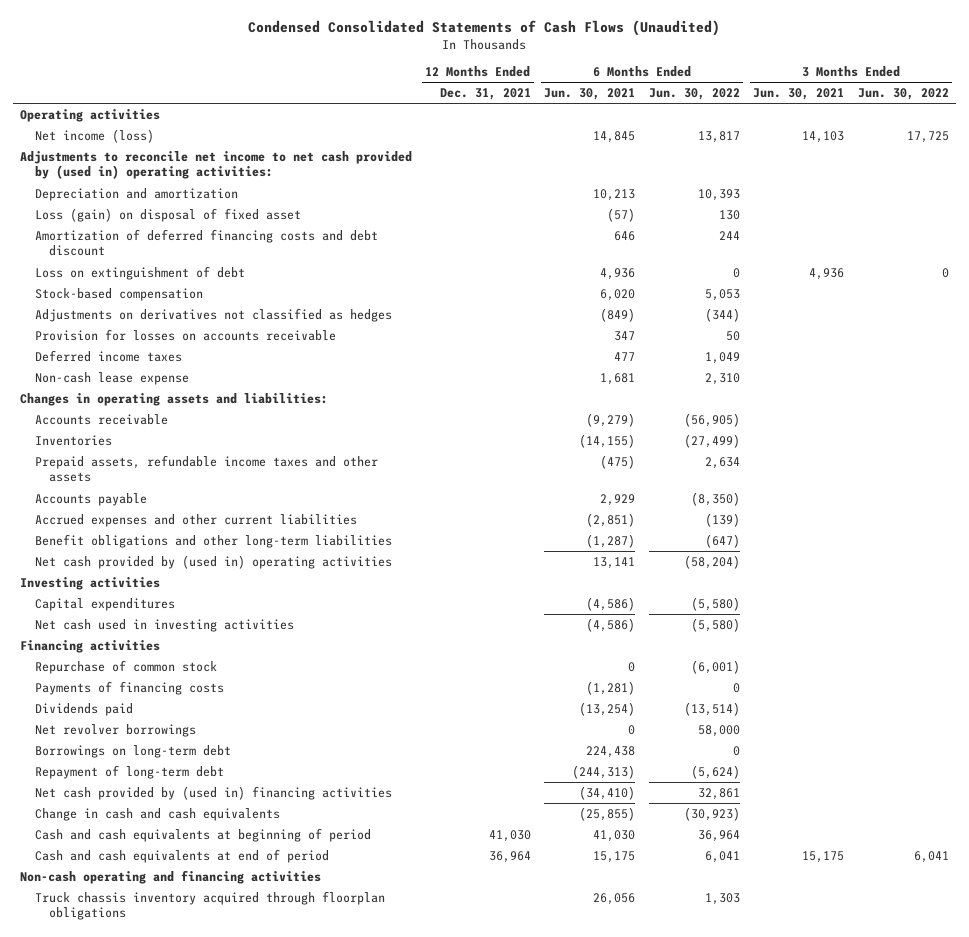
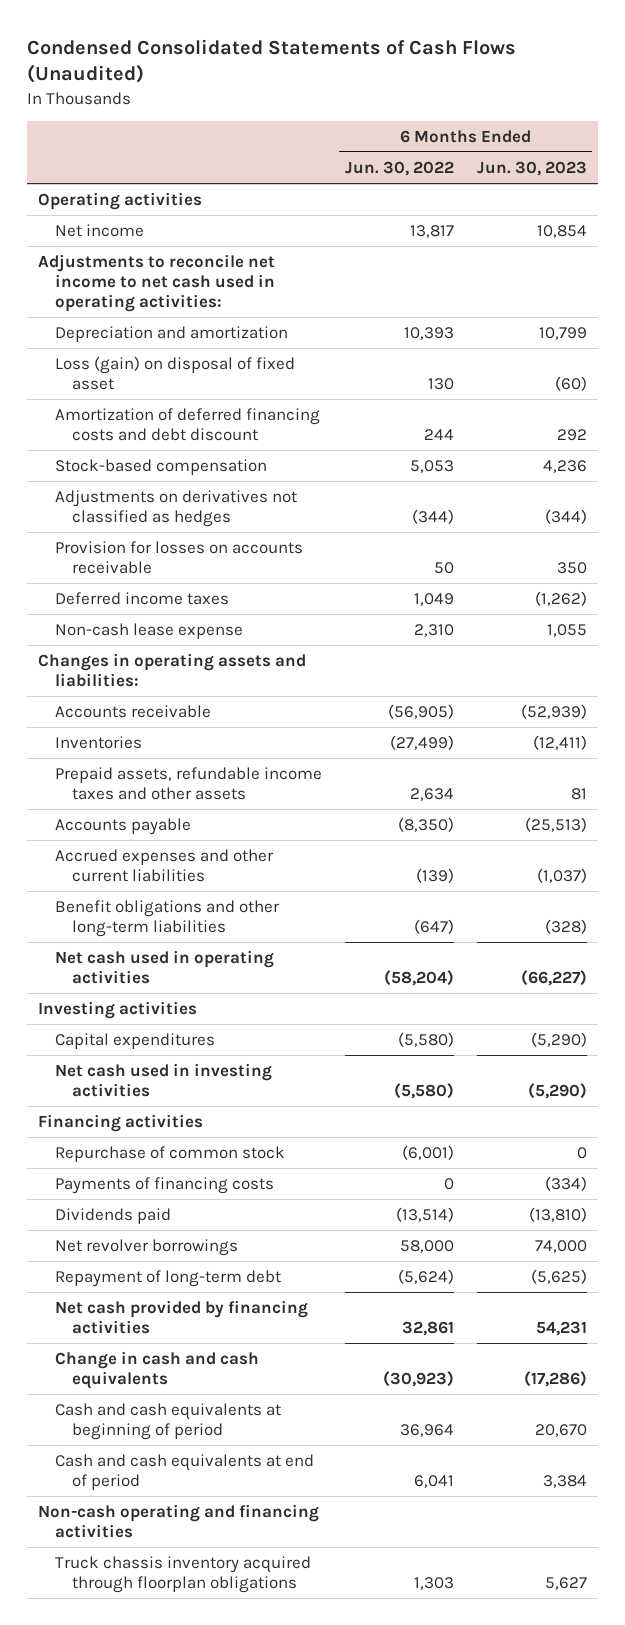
- | 12 Months Ended Dec. 31, 2021 | 6 Months Ended Jun. 30, 2021 | 6 Months Ended Jun. 30, 2022 | 3 Months Ended Jun. 30, 2021 | 3 Months Ended Jun. 30, 2022
+ | 6 Months Ended Jun. 30, 2022 | 6 Months Ended Jun. 30, 2023
- Net income (loss) | | 14,845 | 13,817 | 14,103 | 17,725
- Adjustments to reconcile net income to net cash provided by (used in) operating activities:
+ Net income | 13,817 | 10,854
+ Adjustments to reconcile net income to net cash used in operating activities:
- Loss on extinguishment of debt | | 4,936 | 0 | 4,936 | 0
- Net cash provided by (used in) operating activities | | 13,141 | (58,204) | |
+ Net cash used in operating activities | (58,204) | (66,227)
- Borrowings on long-term debt | | 224,438 | 0 | |
- Net cash provided by (used in) financing activities | | (34,410) | 32,861 | |
+ Net cash provided by financing activities | 32,861 | 54,231

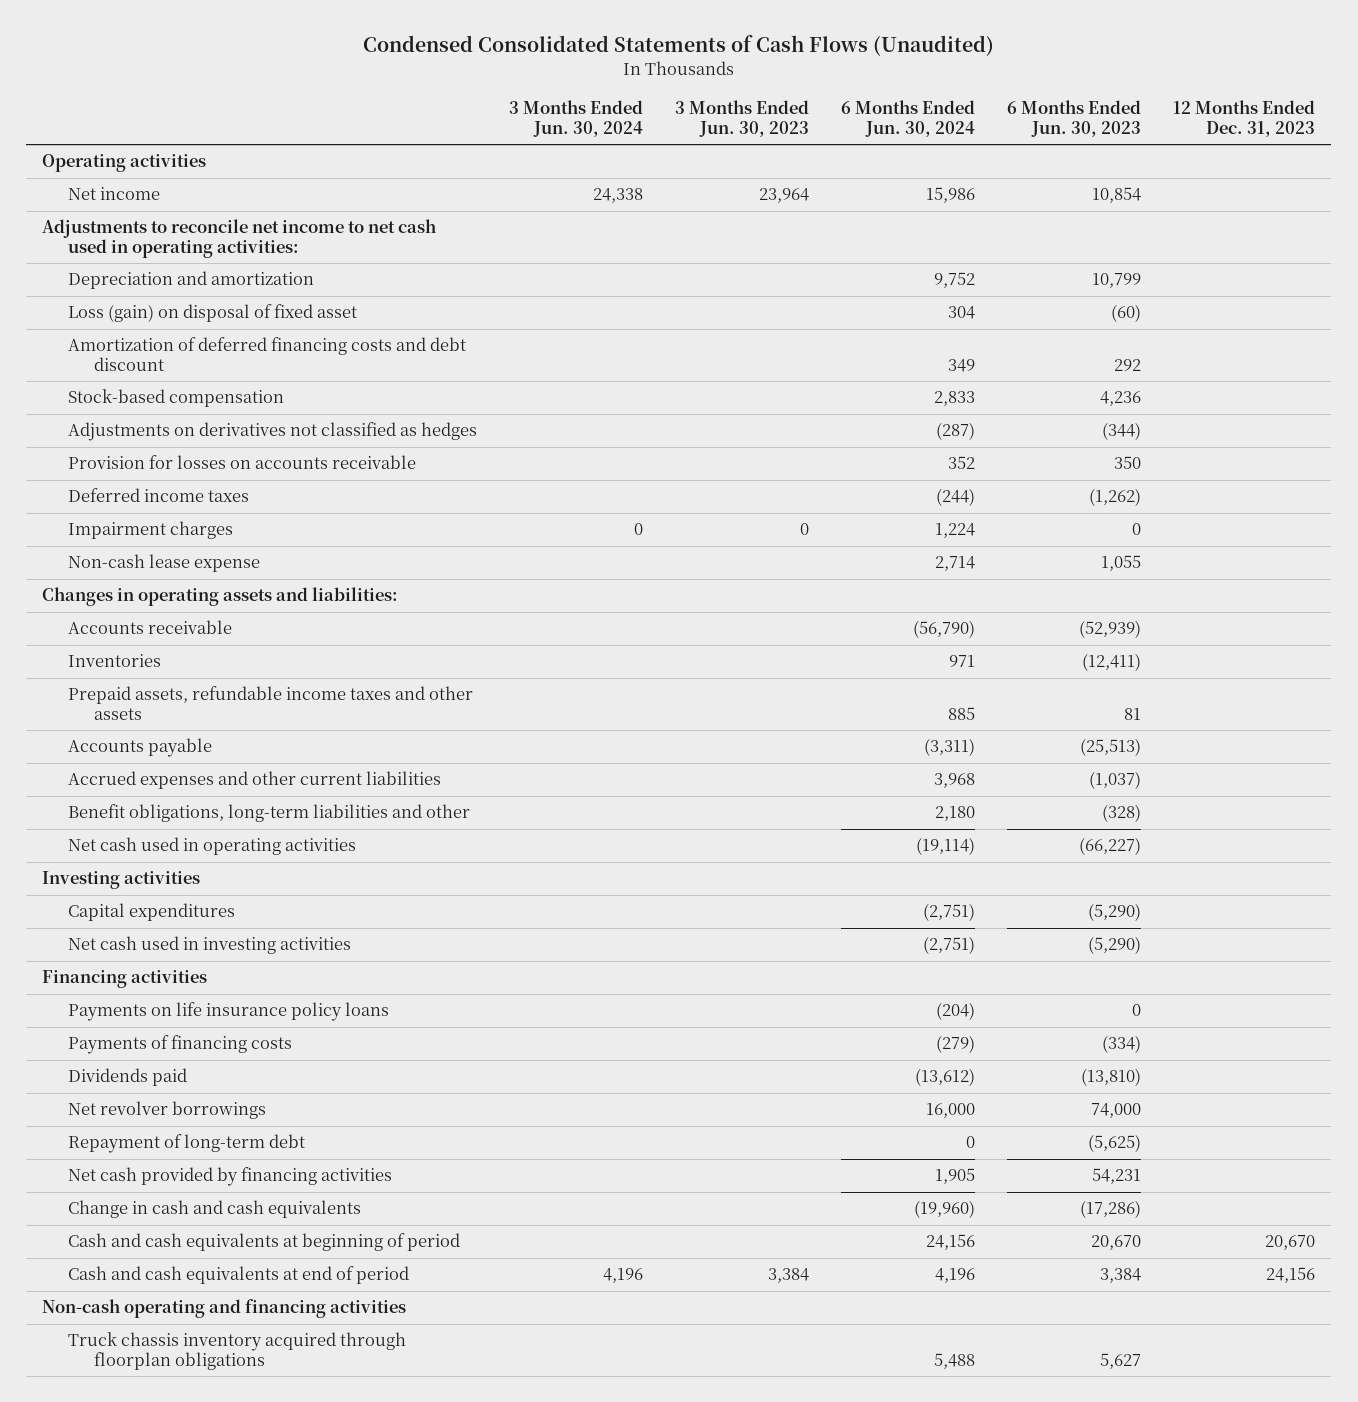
- | 6 Months Ended Jun. 30, 2022 | 6 Months Ended Jun. 30, 2023
+ | 3 Months Ended Jun. 30, 2024 | 3 Months Ended Jun. 30, 2023 | 6 Months Ended Jun. 30, 2024 | 6 Months Ended Jun. 30, 2023 | 12 Months Ended Dec. 31, 2023
+ Impairment charges | 0 | 0 | 1,224 | 0 |
- Benefit obligations and other long-term liabilities | (647) | (328)
+ Benefit obligations, long-term liabilities and other | | | 2,180 | (328) |
- Repurchase of common stock | (6,001) | 0
+ Payments on life insurance policy loans | | | (204) | 0 |

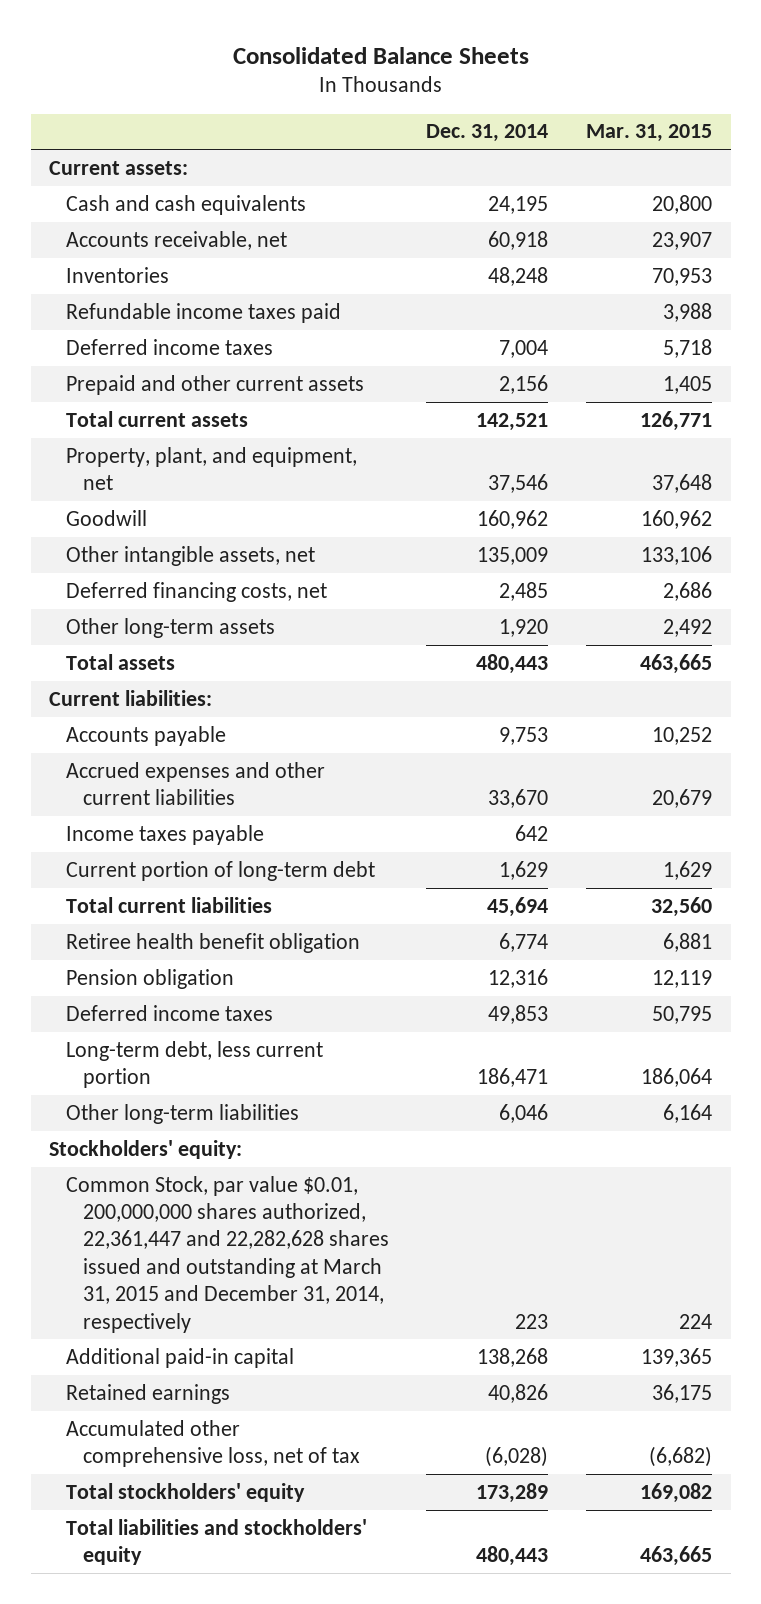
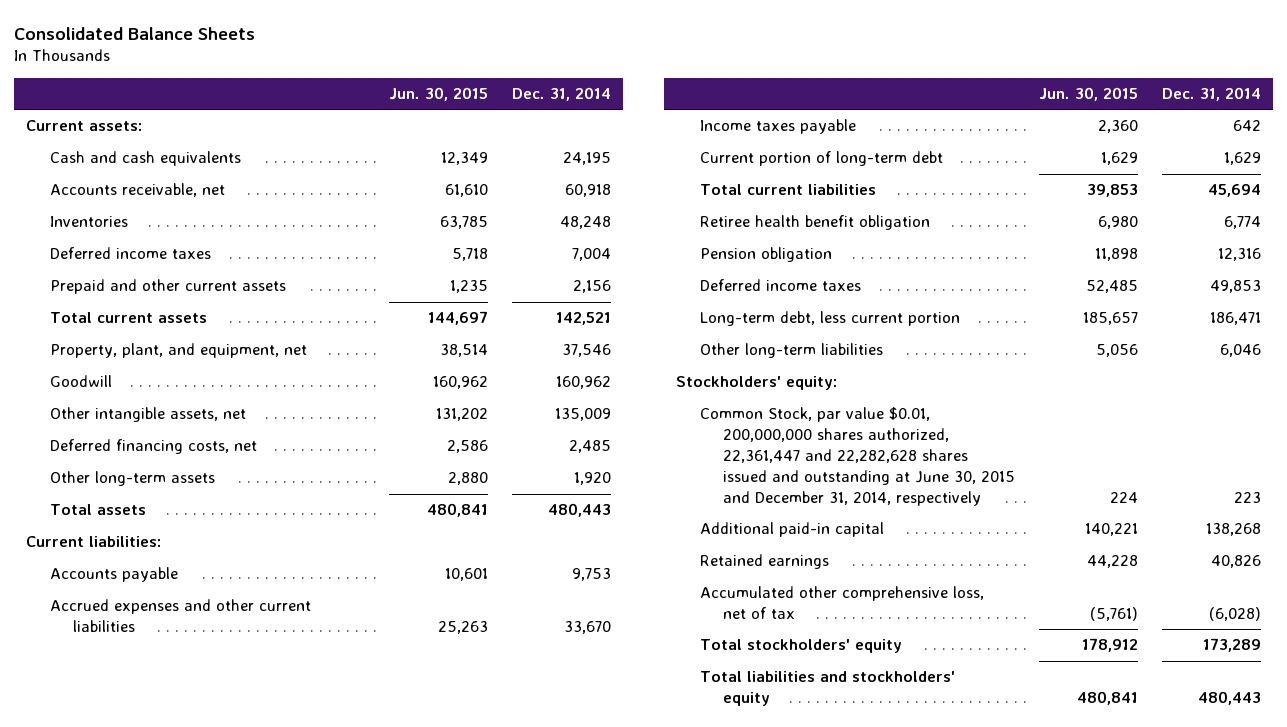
- | Dec. 31, 2014 | Mar. 31, 2015
+ | Jun. 30, 2015 | Dec. 31, 2014
- Refundable income taxes paid | | 3,988
- Common Stock, par value $0.01, 200,000,000 shares authorized, 22,361,447 and 22,282,628 shares issued and outstanding at March 31, 2015 and December 31, 2014, respectively | 223 | 224
+ Common Stock, par value $0.01, 200,000,000 shares authorized, 22,361,447 and 22,282,628 shares issued and outstanding at June 30, 2015 and December 31, 2014, respectively | 224 | 223

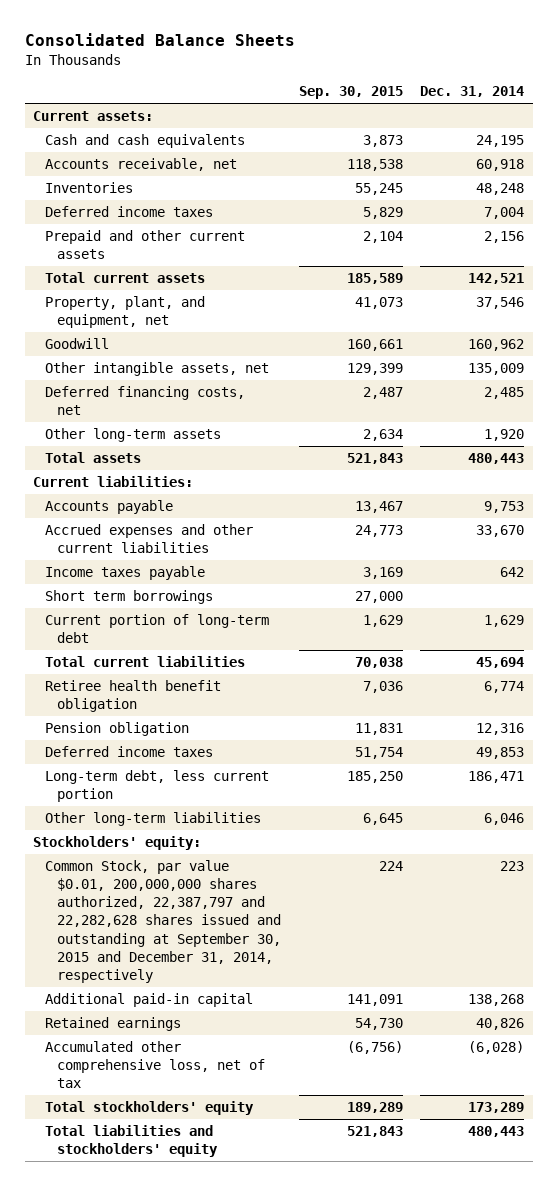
- | Jun. 30, 2015 | Dec. 31, 2014
+ | Sep. 30, 2015 | Dec. 31, 2014
+ Short term borrowings | 27,000 |
- Common Stock, par value $0.01, 200,000,000 shares authorized, 22,361,447 and 22,282,628 shares issued and outstanding at June 30, 2015 and December 31, 2014, respectively | 224 | 223
+ Common Stock, par value $0.01, 200,000,000 shares authorized, 22,387,797 and 22,282,628 shares issued and outstanding at September 30, 2015 and December 31, 2014, respectively | 224 | 223

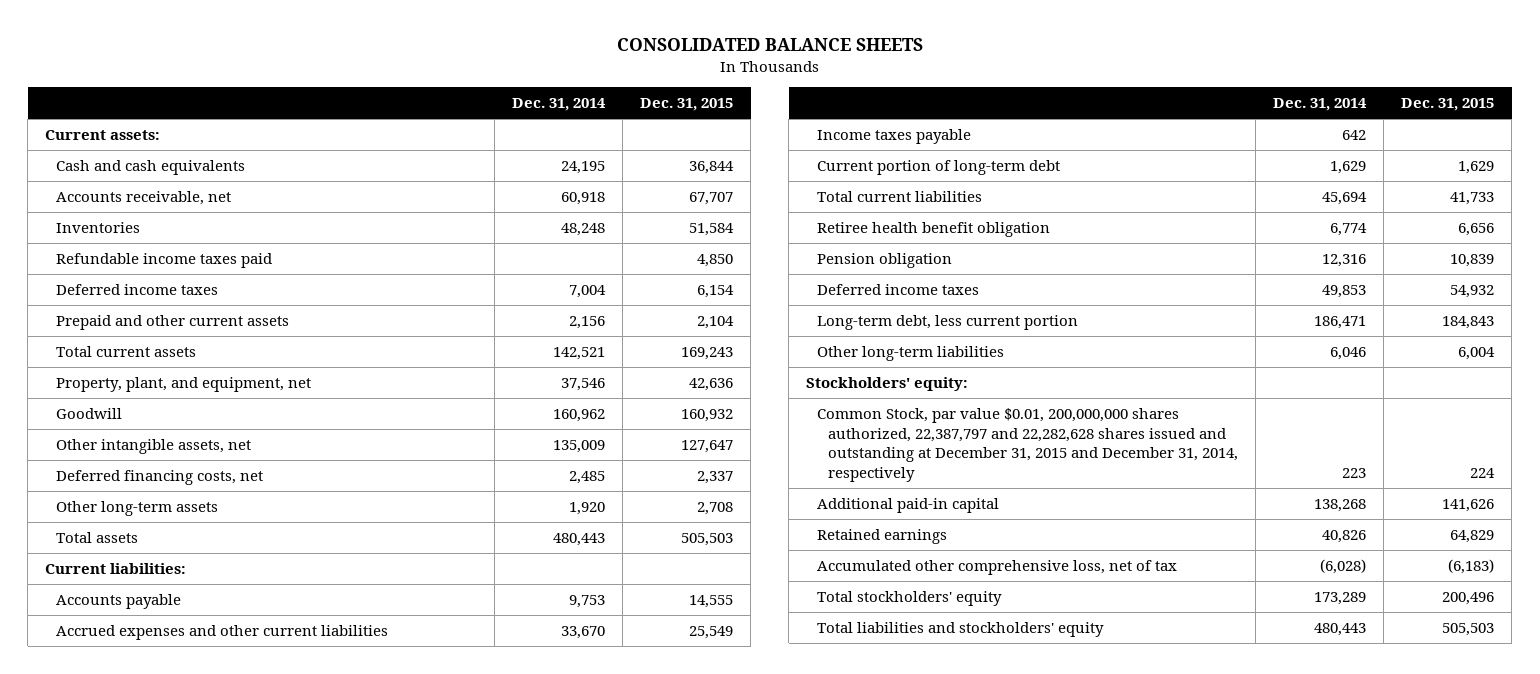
- Consolidated Balance Sheets
+ CONSOLIDATED BALANCE SHEETS
- | Sep. 30, 2015 | Dec. 31, 2014
+ | Dec. 31, 2014 | Dec. 31, 2015
+ Refundable income taxes paid | | 4,850
- Short term borrowings | 27,000 |
- Common Stock, par value $0.01, 200,000,000 shares authorized, 22,387,797 and 22,282,628 shares issued and outstanding at September 30, 2015 and December 31, 2014, respectively | 224 | 223
+ Common Stock, par value $0.01, 200,000,000 shares authorized, 22,387,797 and 22,282,628 shares issued and outstanding at December 31, 2015 and December 31, 2014, respectively | 223 | 224

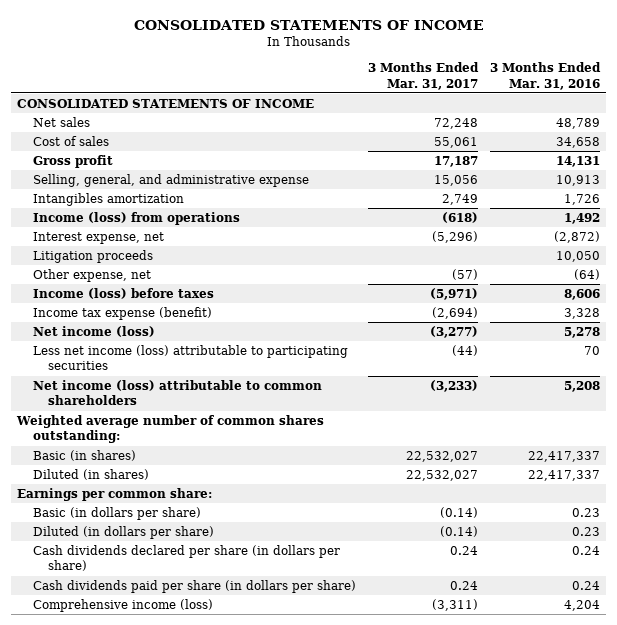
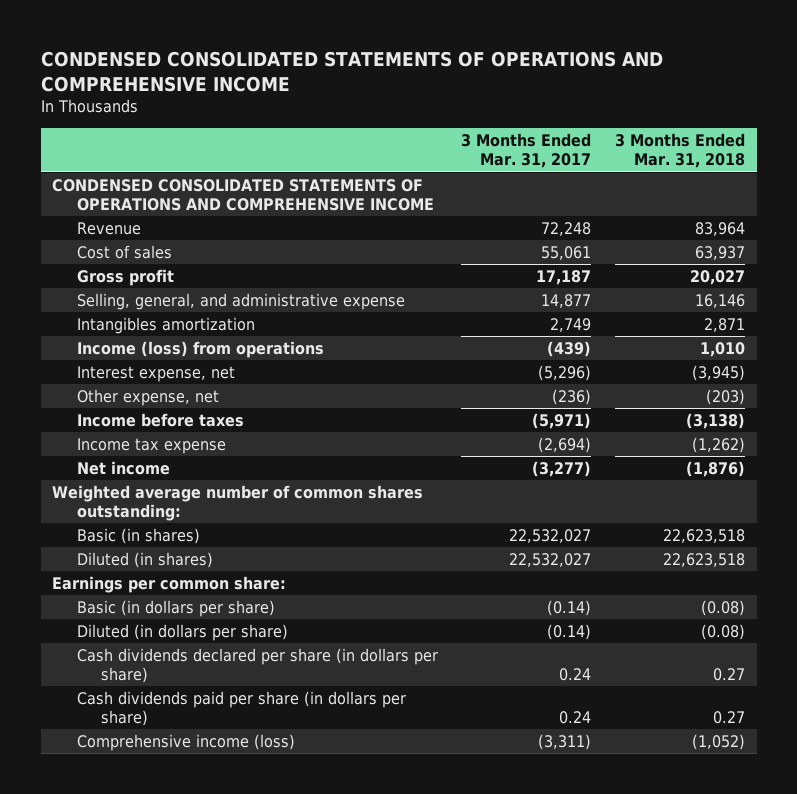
- CONSOLIDATED STATEMENTS OF INCOME
+ CONDENSED CONSOLIDATED STATEMENTS OF OPERATIONS AND COMPREHENSIVE INCOME
- | 3 Months Ended Mar. 31, 2017 | 3 Months Ended Mar. 31, 2016
+ | 3 Months Ended Mar. 31, 2017 | 3 Months Ended Mar. 31, 2018
- CONSOLIDATED STATEMENTS OF INCOME
- Net sales | 72,248 | 48,789
+ CONDENSED CONSOLIDATED STATEMENTS OF OPERATIONS AND COMPREHENSIVE INCOME
+ Revenue | 72,248 | 83,964
- Selling, general, and administrative expense | 15,056 | 10,913
+ Selling, general, and administrative expense | 14,877 | 16,146
- Income (loss) from operations | (618) | 1,492
+ Income (loss) from operations | (439) | 1,010
- Litigation proceeds | | 10,050
- Other expense, net | (57) | (64)
- Income (loss) before taxes | (5,971) | 8,606
- Income tax expense (benefit) | (2,694) | 3,328
- Net income (loss) | (3,277) | 5,278
- Less net income (loss) attributable to participating securities | (44) | 70
- Net income (loss) attributable to common shareholders | (3,233) | 5,208
+ Other expense, net | (236) | (203)
+ Income before taxes | (5,971) | (3,138)
+ Income tax expense | (2,694) | (1,262)
+ Net income | (3,277) | (1,876)

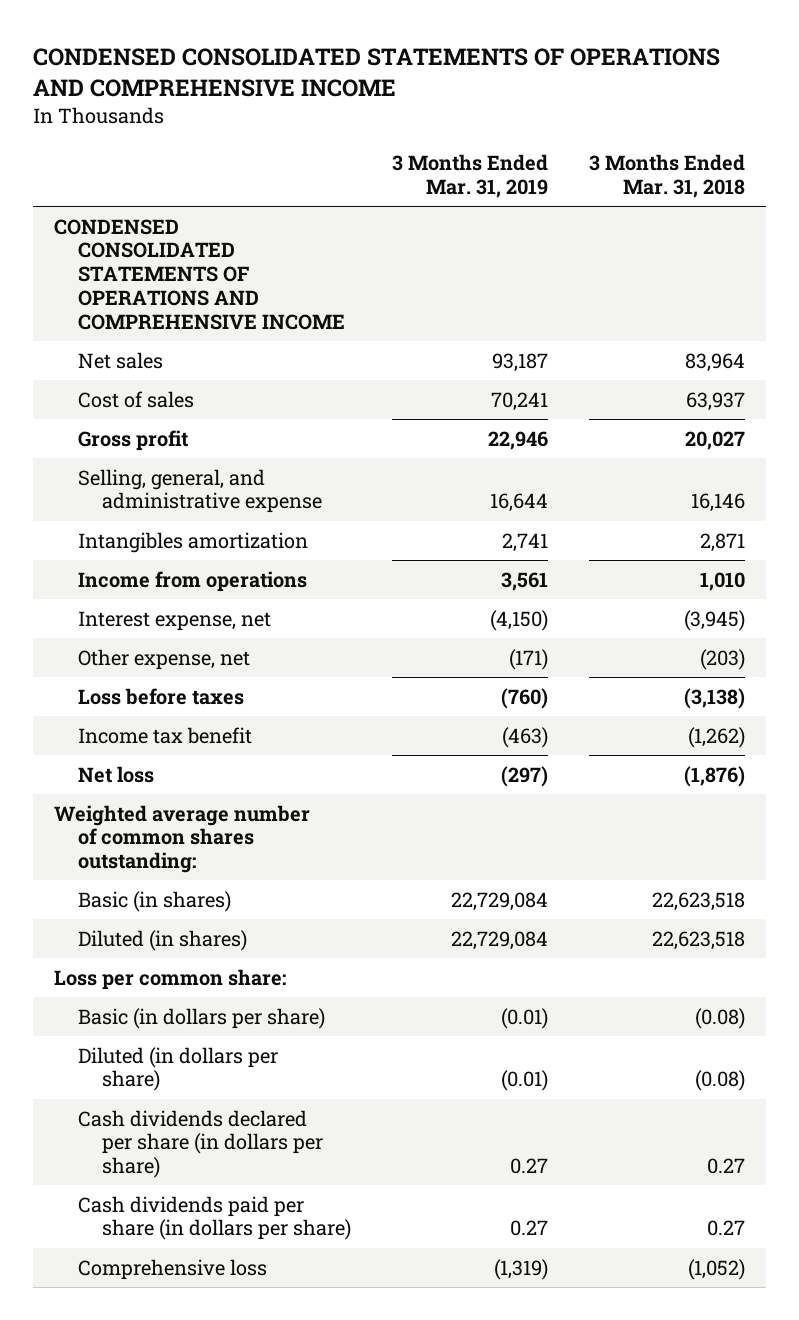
- | 3 Months Ended Mar. 31, 2017 | 3 Months Ended Mar. 31, 2018
+ | 3 Months Ended Mar. 31, 2019 | 3 Months Ended Mar. 31, 2018
- Revenue | 72,248 | 83,964
+ Net sales | 93,187 | 83,964
- Income (loss) from operations | (439) | 1,010
+ Income from operations | 3,561 | 1,010
- Income before taxes | (5,971) | (3,138)
- Income tax expense | (2,694) | (1,262)
- Net income | (3,277) | (1,876)
+ Loss before taxes | (760) | (3,138)
+ Income tax benefit | (463) | (1,262)
+ Net loss | (297) | (1,876)
- Earnings per common share:
+ Loss per common share:
- Comprehensive income (loss) | (3,311) | (1,052)
+ Comprehensive loss | (1,319) | (1,052)

